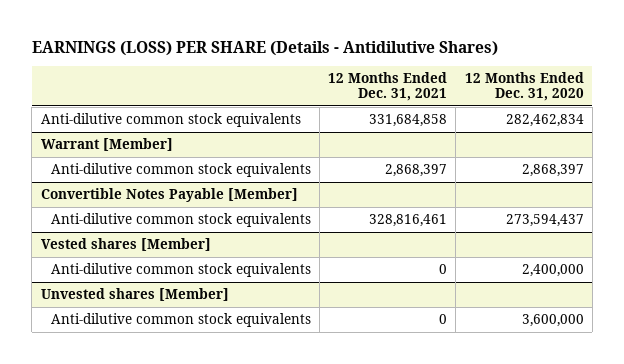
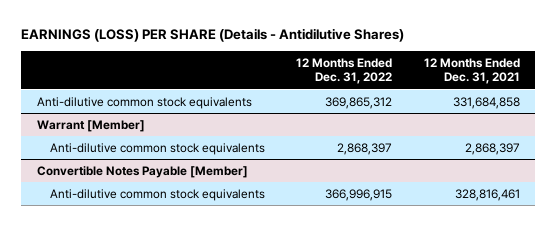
- | 12 Months Ended Dec. 31, 2021 | 12 Months Ended Dec. 31, 2020
+ | 12 Months Ended Dec. 31, 2022 | 12 Months Ended Dec. 31, 2021
- Vested shares [Member]
- Anti-dilutive common stock equivalents | 0 | 2,400,000
- Unvested shares [Member]
- Anti-dilutive common stock equivalents | 0 | 3,600,000

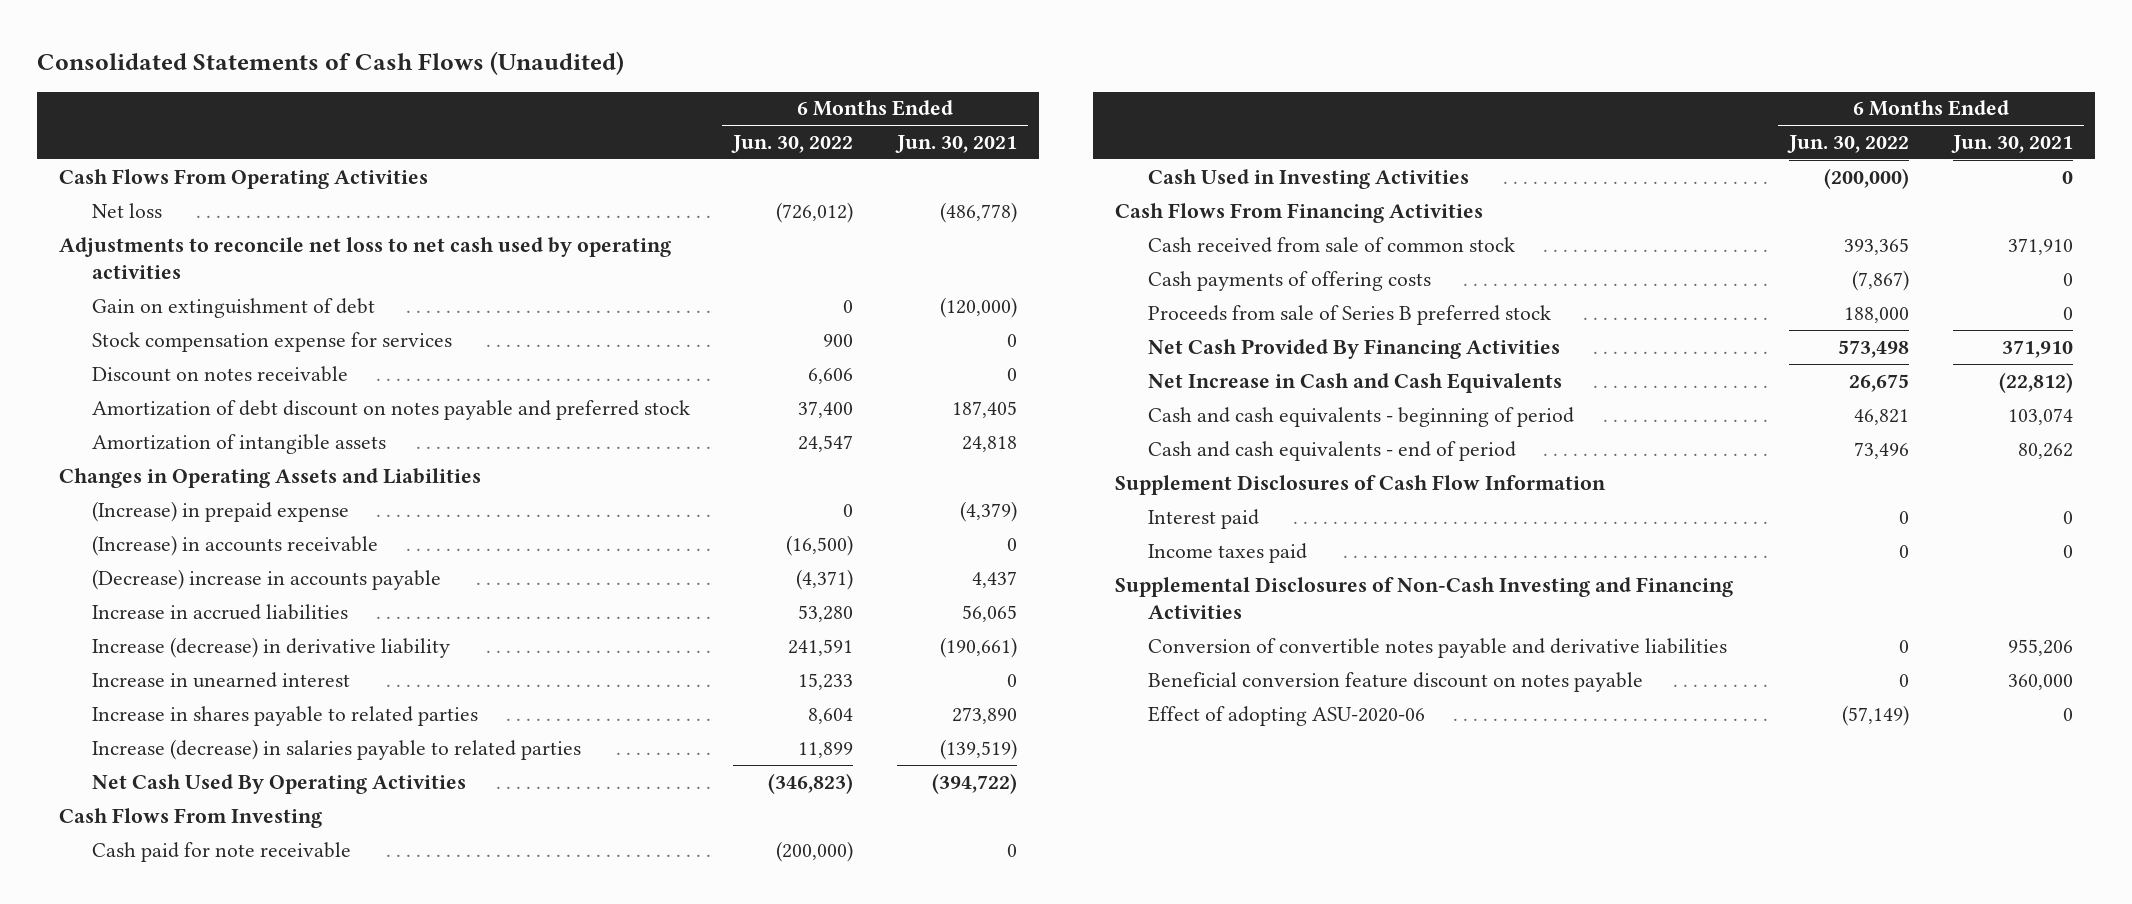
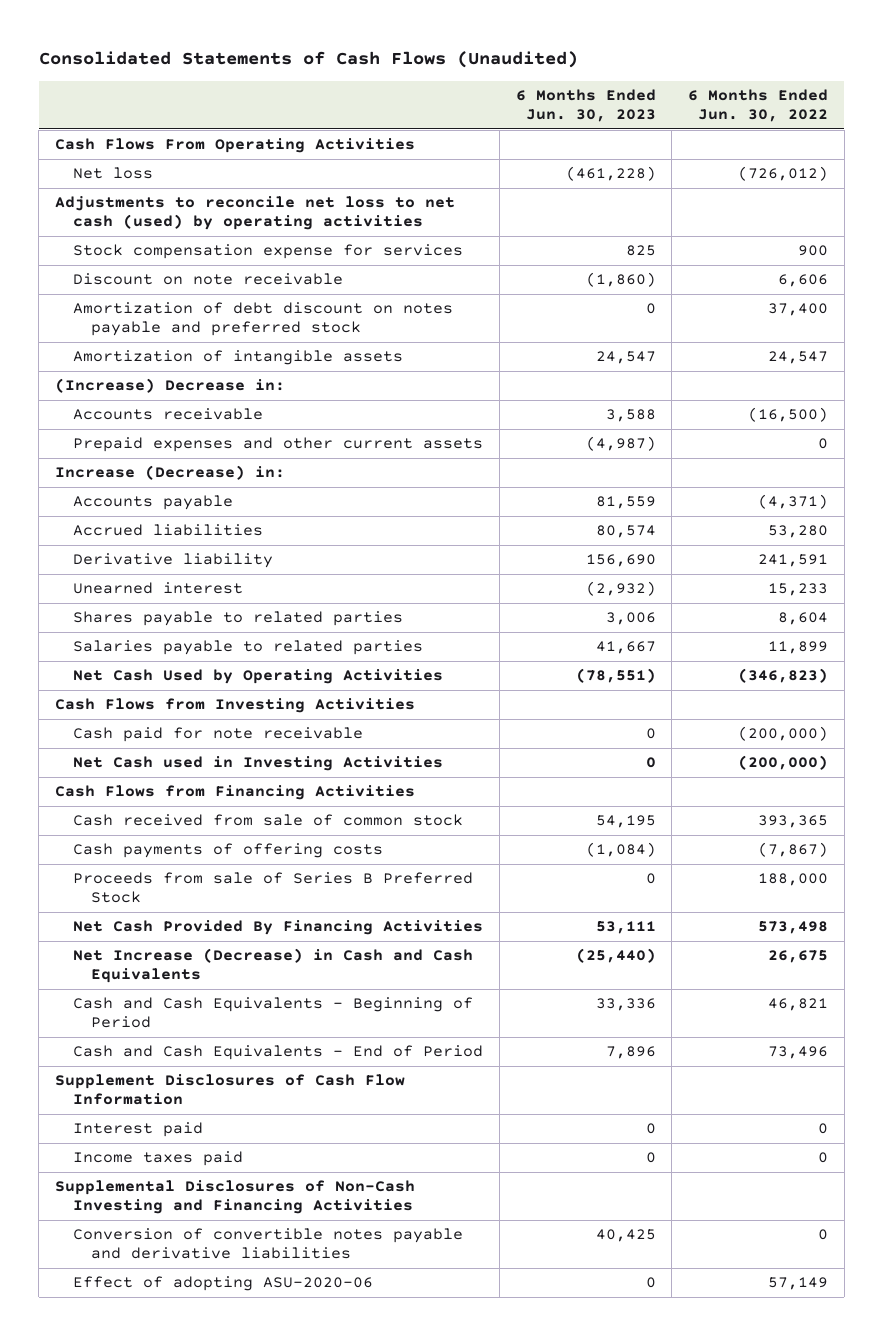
- | 6 Months Ended Jun. 30, 2022 | 6 Months Ended Jun. 30, 2021
+ | 6 Months Ended Jun. 30, 2023 | 6 Months Ended Jun. 30, 2022
- Adjustments to reconcile net loss to net cash used by operating activities
- Gain on extinguishment of debt | 0 | (120,000)
+ Adjustments to reconcile net loss to net cash (used) by operating activities
- Discount on notes receivable | 6,606 | 0
+ Discount on note receivable | (1,860) | 6,606
- Changes in Operating Assets and Liabilities
- (Increase) in prepaid expense | 0 | (4,379)
- (Increase) in accounts receivable | (16,500) | 0
- (Decrease) increase in accounts payable | (4,371) | 4,437
- Increase in accrued liabilities | 53,280 | 56,065
- Increase (decrease) in derivative liability | 241,591 | (190,661)
- Increase in unearned interest | 15,233 | 0
- Increase in shares payable to related parties | 8,604 | 273,890
- Increase (decrease) in salaries payable to related parties | 11,899 | (139,519)
- Net Cash Used By Operating Activities | (346,823) | (394,722)
- Cash Flows From Investing
+ (Increase) Decrease in:
+ Accounts receivable | 3,588 | (16,500)
+ Prepaid expenses and other current assets | (4,987) | 0
+ Increase (Decrease) in:
+ Accounts payable | 81,559 | (4,371)
+ Accrued liabilities | 80,574 | 53,280
+ Derivative liability | 156,690 | 241,591
+ Unearned interest | (2,932) | 15,233
+ Shares payable to related parties | 3,006 | 8,604
+ Salaries payable to related parties | 41,667 | 11,899
+ Net Cash Used by Operating Activities | (78,551) | (346,823)
+ Cash Flows from Investing Activities
- Cash Used in Investing Activities | (200,000) | 0
- Cash Flows From Financing Activities
+ Net Cash used in Investing Activities | 0 | (200,000)
+ Cash Flows from Financing Activities
- Proceeds from sale of Series B preferred stock | 188,000 | 0
+ Proceeds from sale of Series B Preferred Stock | 0 | 188,000
- Net Increase in Cash and Cash Equivalents | 26,675 | (22,812)
- Cash and cash equivalents - beginning of period | 46,821 | 103,074
- Cash and cash equivalents - end of period | 73,496 | 80,262
+ Net Increase (Decrease) in Cash and Cash Equivalents | (25,440) | 26,675
+ Cash and Cash Equivalents - Beginning of Period | 33,336 | 46,821
+ Cash and Cash Equivalents - End of Period | 7,896 | 73,496
- Beneficial conversion feature discount on notes payable | 0 | 360,000
- Effect of adopting ASU-2020-06 | (57,149) | 0
+ Effect of adopting ASU-2020-06 | 0 | 57,149

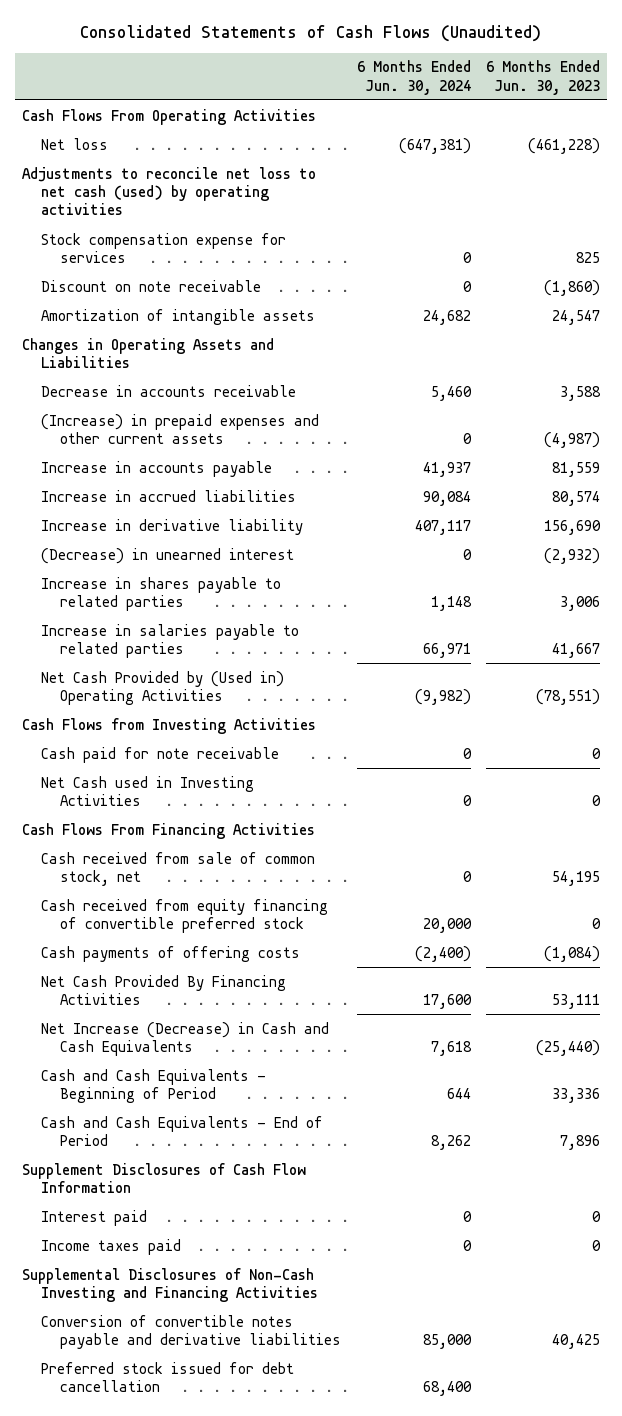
- | 6 Months Ended Jun. 30, 2023 | 6 Months Ended Jun. 30, 2022
+ | 6 Months Ended Jun. 30, 2024 | 6 Months Ended Jun. 30, 2023
- Amortization of debt discount on notes payable and preferred stock | 0 | 37,400
- (Increase) Decrease in:
- Accounts receivable | 3,588 | (16,500)
- Prepaid expenses and other current assets | (4,987) | 0
- Increase (Decrease) in:
- Accounts payable | 81,559 | (4,371)
- Accrued liabilities | 80,574 | 53,280
- Derivative liability | 156,690 | 241,591
- Unearned interest | (2,932) | 15,233
- Shares payable to related parties | 3,006 | 8,604
- Salaries payable to related parties | 41,667 | 11,899
- Net Cash Used by Operating Activities | (78,551) | (346,823)
+ Changes in Operating Assets and Liabilities
+ Decrease in accounts receivable | 5,460 | 3,588
+ (Increase) in prepaid expenses and other current assets | 0 | (4,987)
+ Increase in accounts payable | 41,937 | 81,559
+ Increase in accrued liabilities | 90,084 | 80,574
+ Increase in derivative liability | 407,117 | 156,690
+ (Decrease) in unearned interest | 0 | (2,932)
+ Increase in shares payable to related parties | 1,148 | 3,006
+ Increase in salaries payable to related parties | 66,971 | 41,667
+ Net Cash Provided by (Used in) Operating Activities | (9,982) | (78,551)
- Cash Flows from Financing Activities
- Cash received from sale of common stock | 54,195 | 393,365
+ Cash Flows From Financing Activities
+ Cash received from sale of common stock, net | 0 | 54,195
+ Cash received from equity financing of convertible preferred stock | 20,000 | 0
- Proceeds from sale of Series B Preferred Stock | 0 | 188,000
- Effect of adopting ASU-2020-06 | 0 | 57,149
+ Preferred stock issued for debt cancellation | 68,400 |

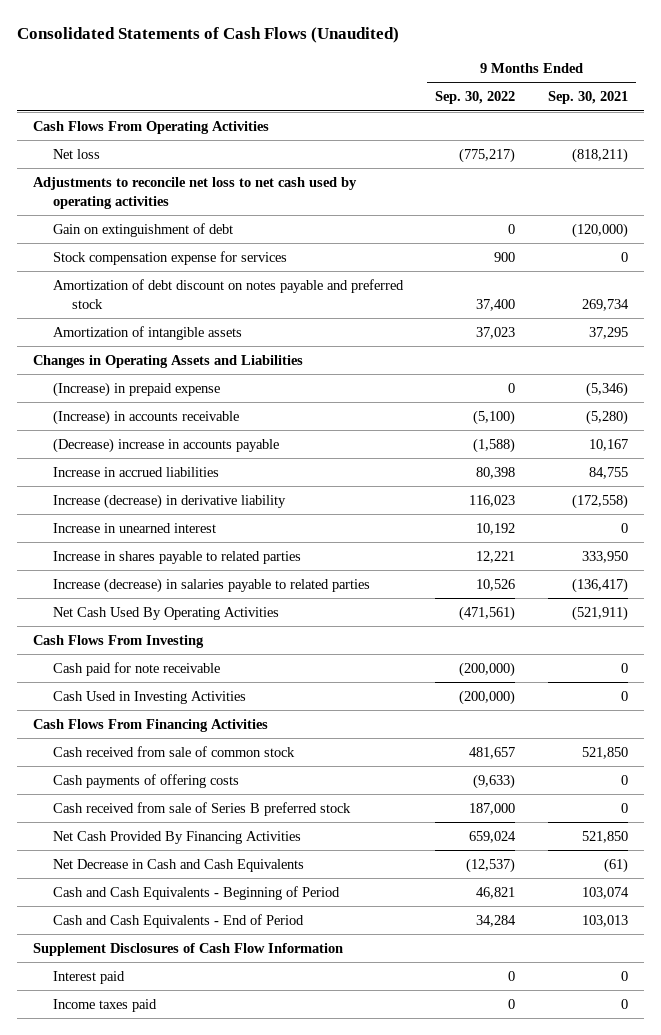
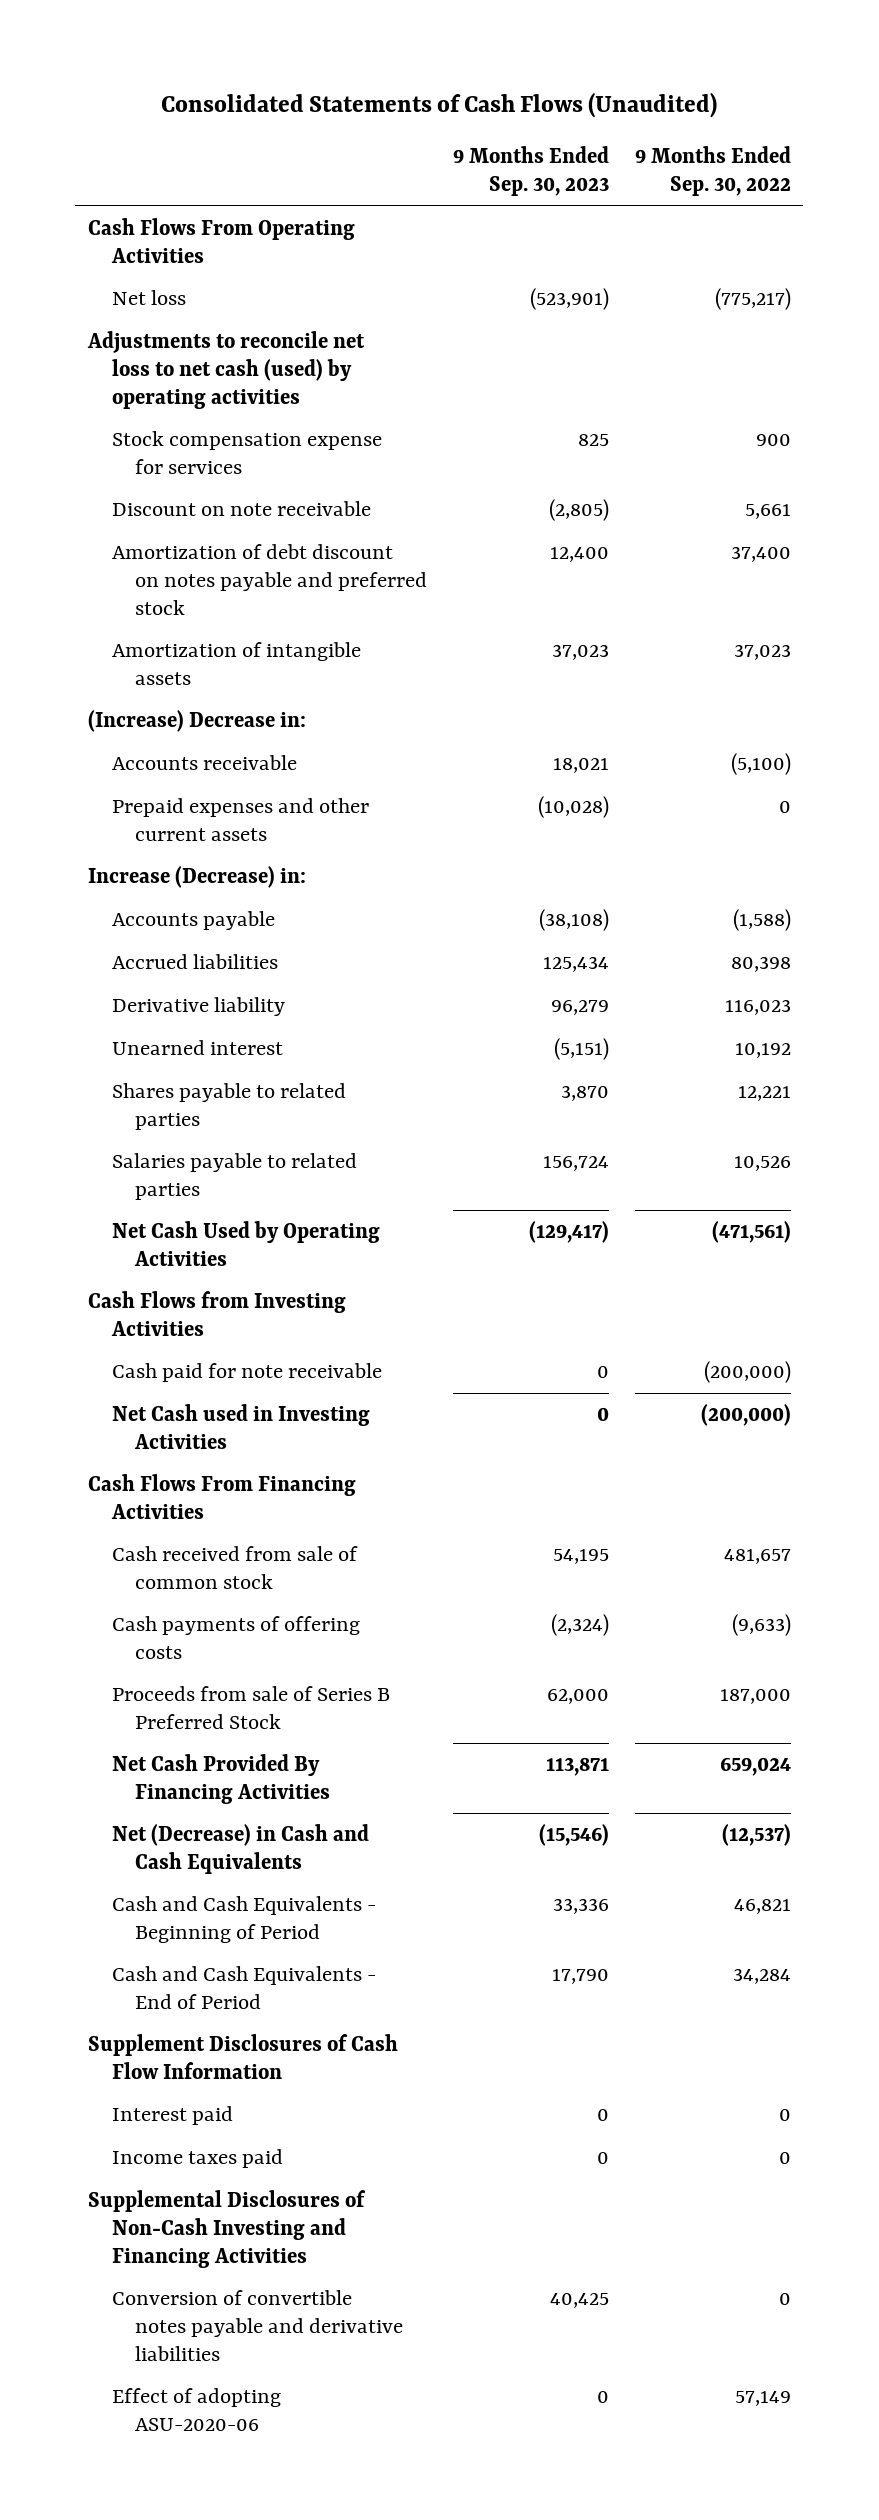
- | 9 Months Ended Sep. 30, 2022 | 9 Months Ended Sep. 30, 2021
+ | 9 Months Ended Sep. 30, 2023 | 9 Months Ended Sep. 30, 2022
- Adjustments to reconcile net loss to net cash used by operating activities
- Gain on extinguishment of debt | 0 | (120,000)
+ Adjustments to reconcile net loss to net cash (used) by operating activities
+ Discount on note receivable | (2,805) | 5,661
- Changes in Operating Assets and Liabilities
- (Increase) in prepaid expense | 0 | (5,346)
- (Increase) in accounts receivable | (5,100) | (5,280)
- (Decrease) increase in accounts payable | (1,588) | 10,167
- Increase in accrued liabilities | 80,398 | 84,755
- Increase (decrease) in derivative liability | 116,023 | (172,558)
- Increase in unearned interest | 10,192 | 0
- Increase in shares payable to related parties | 12,221 | 333,950
- Increase (decrease) in salaries payable to related parties | 10,526 | (136,417)
- Net Cash Used By Operating Activities | (471,561) | (521,911)
- Cash Flows From Investing
+ (Increase) Decrease in:
+ Accounts receivable | 18,021 | (5,100)
+ Prepaid expenses and other current assets | (10,028) | 0
+ Increase (Decrease) in:
+ Accounts payable | (38,108) | (1,588)
+ Accrued liabilities | 125,434 | 80,398
+ Derivative liability | 96,279 | 116,023
+ Unearned interest | (5,151) | 10,192
+ Shares payable to related parties | 3,870 | 12,221
+ Salaries payable to related parties | 156,724 | 10,526
+ Net Cash Used by Operating Activities | (129,417) | (471,561)
+ Cash Flows from Investing Activities
- Cash Used in Investing Activities | (200,000) | 0
+ Net Cash used in Investing Activities | 0 | (200,000)
- Cash received from sale of Series B preferred stock | 187,000 | 0
+ Proceeds from sale of Series B Preferred Stock | 62,000 | 187,000
- Net Decrease in Cash and Cash Equivalents | (12,537) | (61)
+ Net (Decrease) in Cash and Cash Equivalents | (15,546) | (12,537)
+ Supplemental Disclosures of Non-Cash Investing and Financing Activities
+ Conversion of convertible notes payable and derivative liabilities | 40,425 | 0
+ Effect of adopting ASU-2020-06 | 0 | 57,149

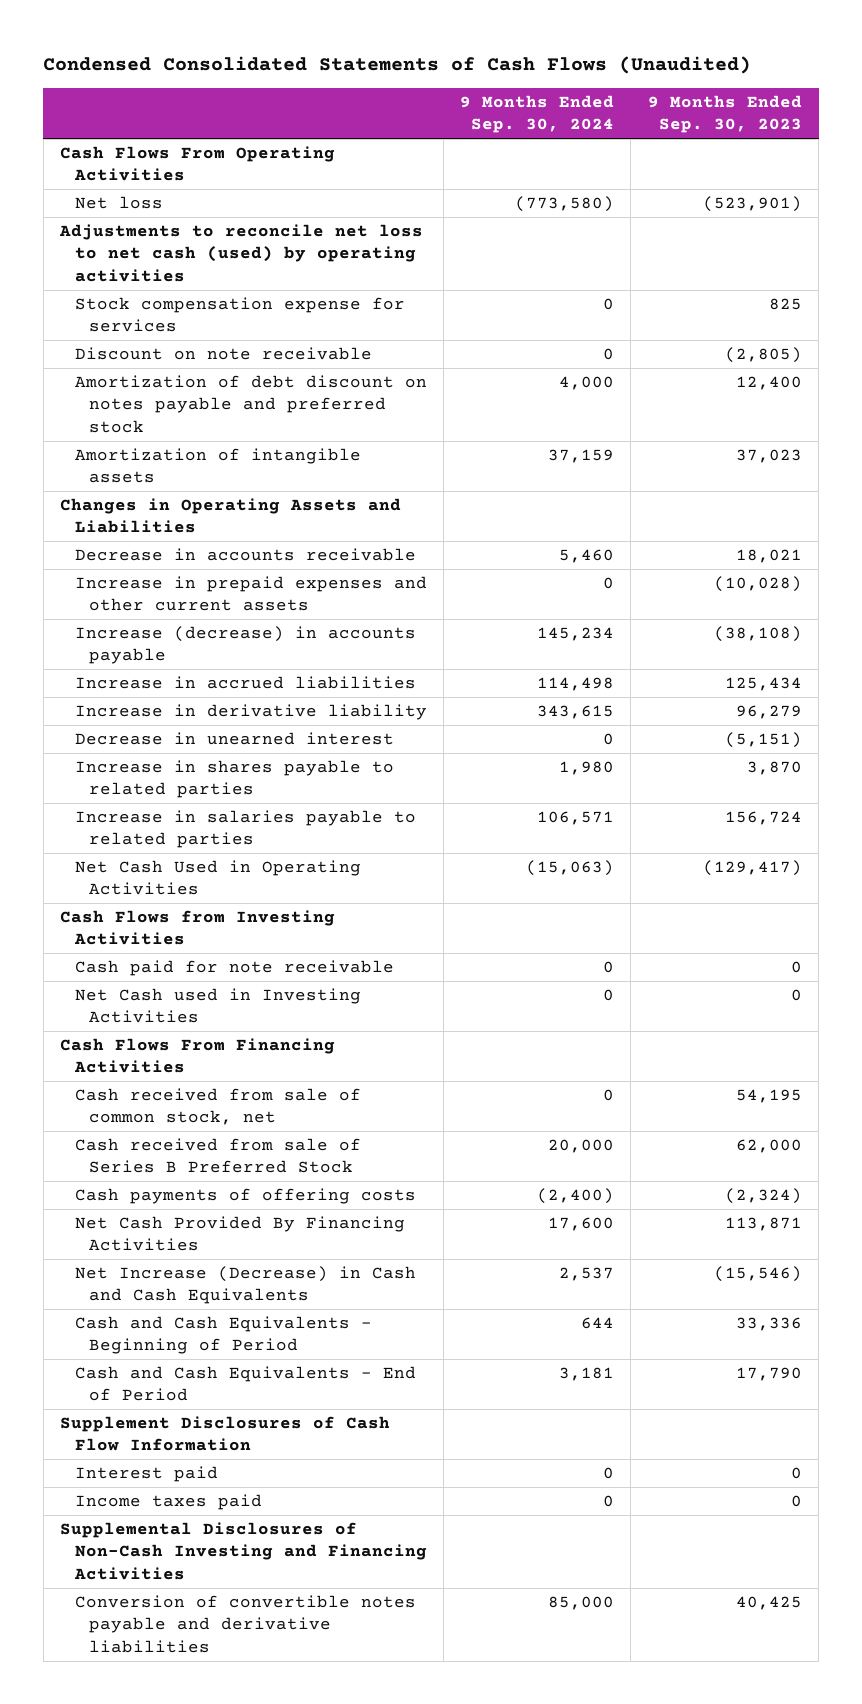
- Consolidated Statements of Cash Flows (Unaudited)
+ Condensed Consolidated Statements of Cash Flows (Unaudited)
- | 9 Months Ended Sep. 30, 2023 | 9 Months Ended Sep. 30, 2022
+ | 9 Months Ended Sep. 30, 2024 | 9 Months Ended Sep. 30, 2023
- (Increase) Decrease in:
- Accounts receivable | 18,021 | (5,100)
- Prepaid expenses and other current assets | (10,028) | 0
- Increase (Decrease) in:
- Accounts payable | (38,108) | (1,588)
- Accrued liabilities | 125,434 | 80,398
- Derivative liability | 96,279 | 116,023
- Unearned interest | (5,151) | 10,192
- Shares payable to related parties | 3,870 | 12,221
- Salaries payable to related parties | 156,724 | 10,526
- Net Cash Used by Operating Activities | (129,417) | (471,561)
+ Changes in Operating Assets and Liabilities
+ Decrease in accounts receivable | 5,460 | 18,021
+ Increase in prepaid expenses and other current assets | 0 | (10,028)
+ Increase (decrease) in accounts payable | 145,234 | (38,108)
+ Increase in accrued liabilities | 114,498 | 125,434
+ Increase in derivative liability | 343,615 | 96,279
+ Decrease in unearned interest | 0 | (5,151)
+ Increase in shares payable to related parties | 1,980 | 3,870
+ Increase in salaries payable to related parties | 106,571 | 156,724
+ Net Cash Used in Operating Activities | (15,063) | (129,417)
- Cash received from sale of common stock | 54,195 | 481,657
+ Cash received from sale of common stock, net | 0 | 54,195
+ Cash received from sale of Series B Preferred Stock | 20,000 | 62,000
- Proceeds from sale of Series B Preferred Stock | 62,000 | 187,000
- Net (Decrease) in Cash and Cash Equivalents | (15,546) | (12,537)
+ Net Increase (Decrease) in Cash and Cash Equivalents | 2,537 | (15,546)
- Effect of adopting ASU-2020-06 | 0 | 57,149

